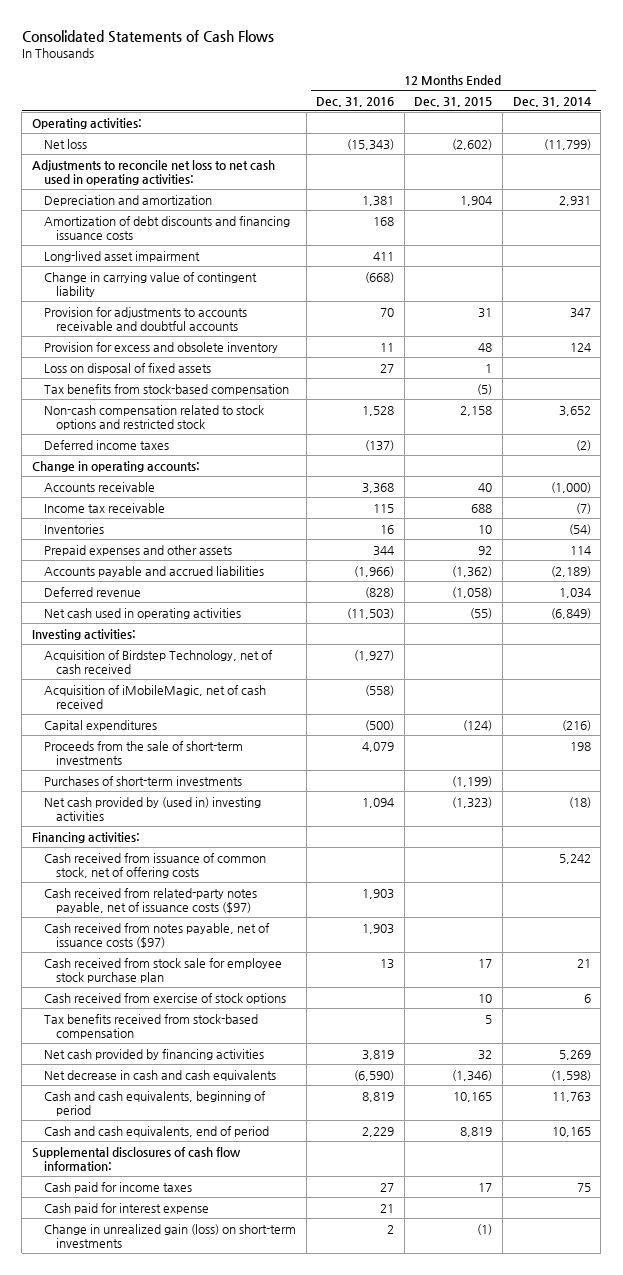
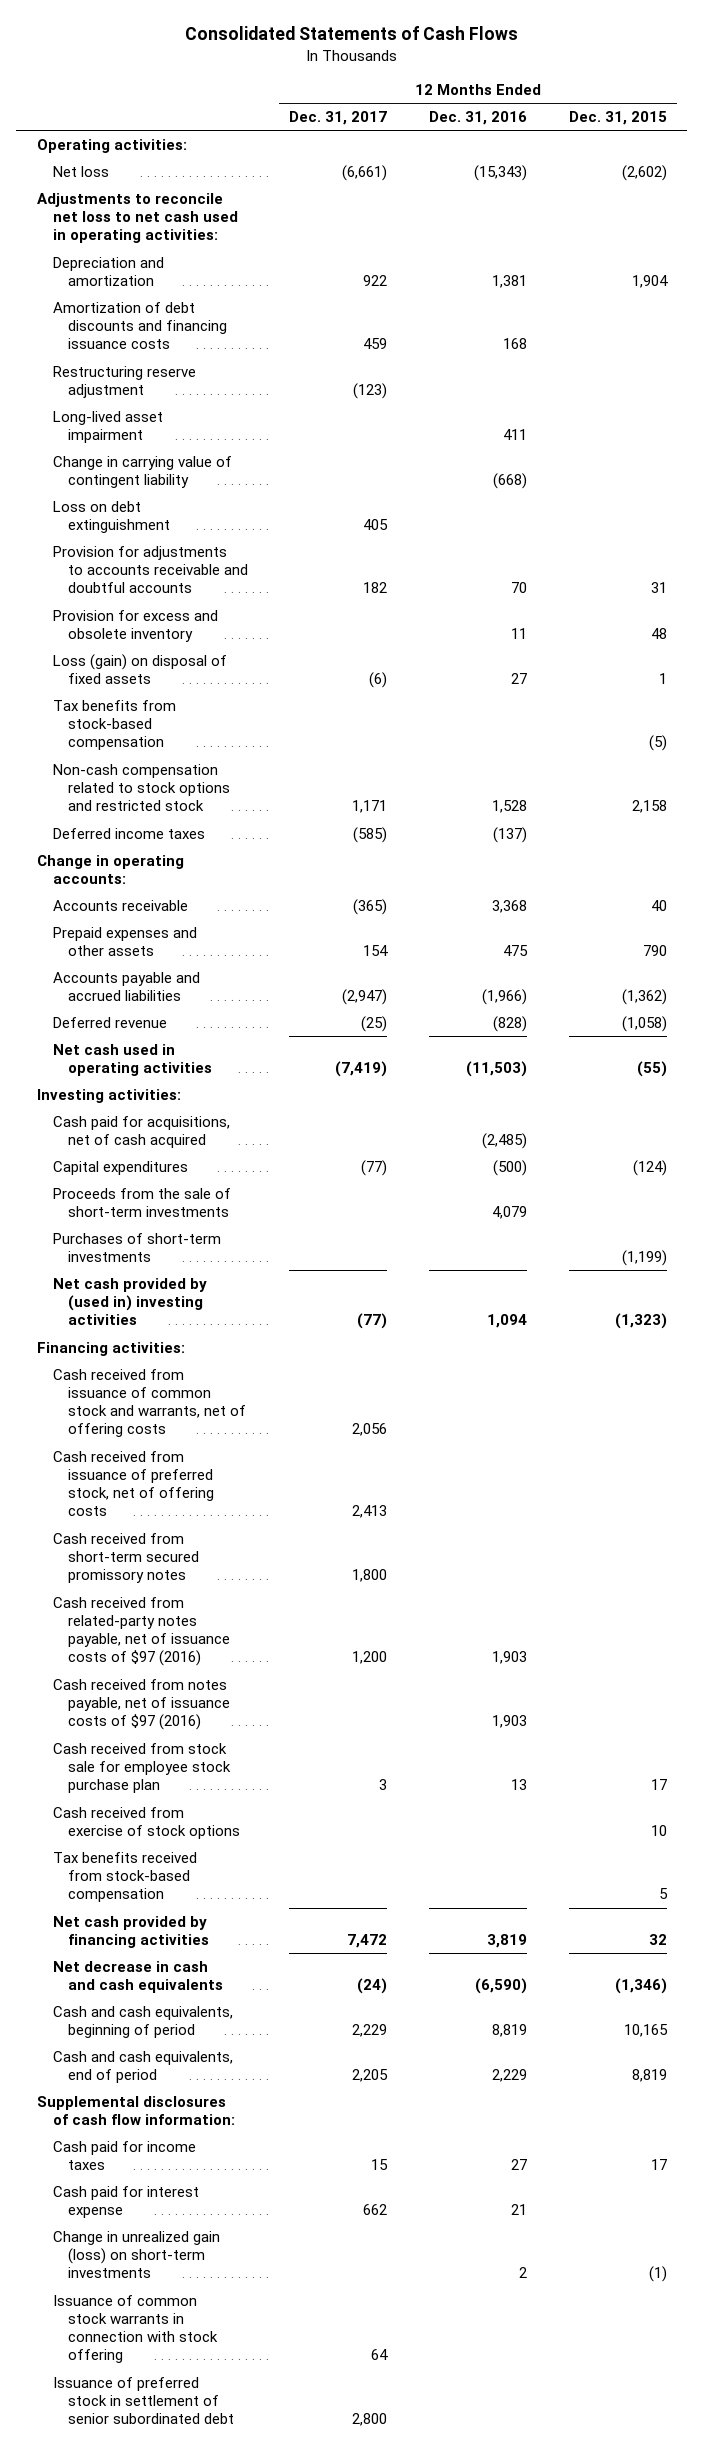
- | 12 Months Ended Dec. 31, 2016 | 12 Months Ended Dec. 31, 2015 | 12 Months Ended Dec. 31, 2014
+ | 12 Months Ended Dec. 31, 2017 | 12 Months Ended Dec. 31, 2016 | 12 Months Ended Dec. 31, 2015
+ Restructuring reserve adjustment | (123) | |
+ Loss on debt extinguishment | 405 | |
- Loss on disposal of fixed assets | 27 | 1 |
+ Loss (gain) on disposal of fixed assets | (6) | 27 | 1
- Income tax receivable | 115 | 688 | (7)
- Inventories | 16 | 10 | (54)
- Prepaid expenses and other assets | 344 | 92 | 114
+ Prepaid expenses and other assets | 154 | 475 | 790
- Acquisition of Birdstep Technology, net of cash received | (1,927) | |
- Acquisition of iMobileMagic, net of cash received | (558) | |
+ Cash paid for acquisitions, net of cash acquired | | (2,485) |
- Cash received from issuance of common stock, net of offering costs | | | 5,242
- Cash received from related-party notes payable, net of issuance costs ($97) | 1,903 | |
- Cash received from notes payable, net of issuance costs ($97) | 1,903 | |
+ Cash received from issuance of common stock and warrants, net of offering costs | 2,056 | |
+ Cash received from issuance of preferred stock, net of offering costs | 2,413 | |
+ Cash received from short-term secured promissory notes | 1,800 | |
+ Cash received from related-party notes payable, net of issuance costs of $97 (2016) | 1,200 | 1,903 |
+ Cash received from notes payable, net of issuance costs of $97 (2016) | | 1,903 |
+ Issuance of common stock warrants in connection with stock offering | 64 | |
+ Issuance of preferred stock in settlement of senior subordinated debt | 2,800 | |

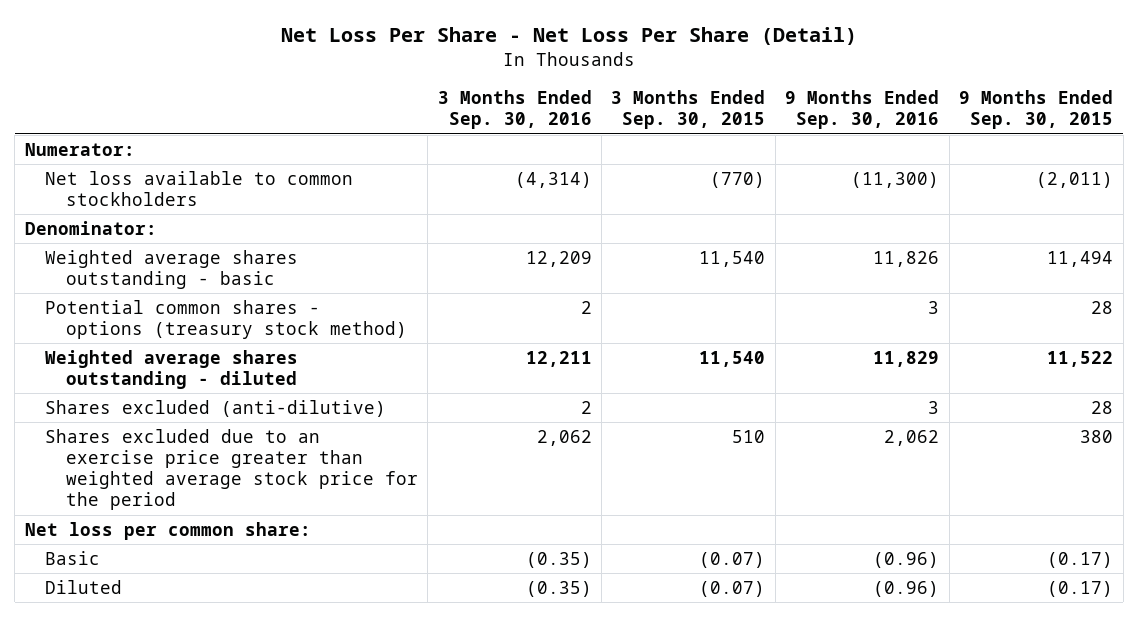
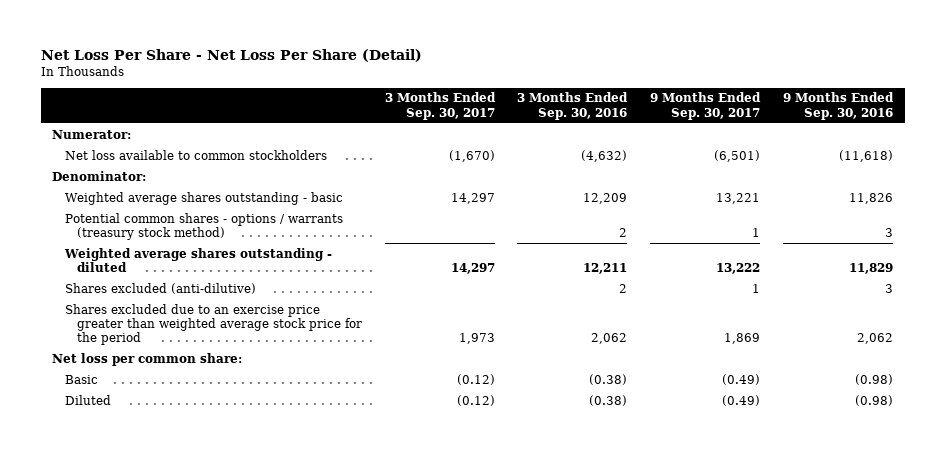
- | 3 Months Ended Sep. 30, 2016 | 3 Months Ended Sep. 30, 2015 | 9 Months Ended Sep. 30, 2016 | 9 Months Ended Sep. 30, 2015
+ | 3 Months Ended Sep. 30, 2017 | 3 Months Ended Sep. 30, 2016 | 9 Months Ended Sep. 30, 2017 | 9 Months Ended Sep. 30, 2016
- Net loss available to common stockholders | (4,314) | (770) | (11,300) | (2,011)
+ Net loss available to common stockholders | (1,670) | (4,632) | (6,501) | (11,618)
- Potential common shares - options (treasury stock method) | 2 | | 3 | 28
+ Potential common shares - options / warrants (treasury stock method) | | 2 | 1 | 3
- Basic | (0.35) | (0.07) | (0.96) | (0.17)
- Diluted | (0.35) | (0.07) | (0.96) | (0.17)
+ Basic | (0.12) | (0.38) | (0.49) | (0.98)
+ Diluted | (0.12) | (0.38) | (0.49) | (0.98)

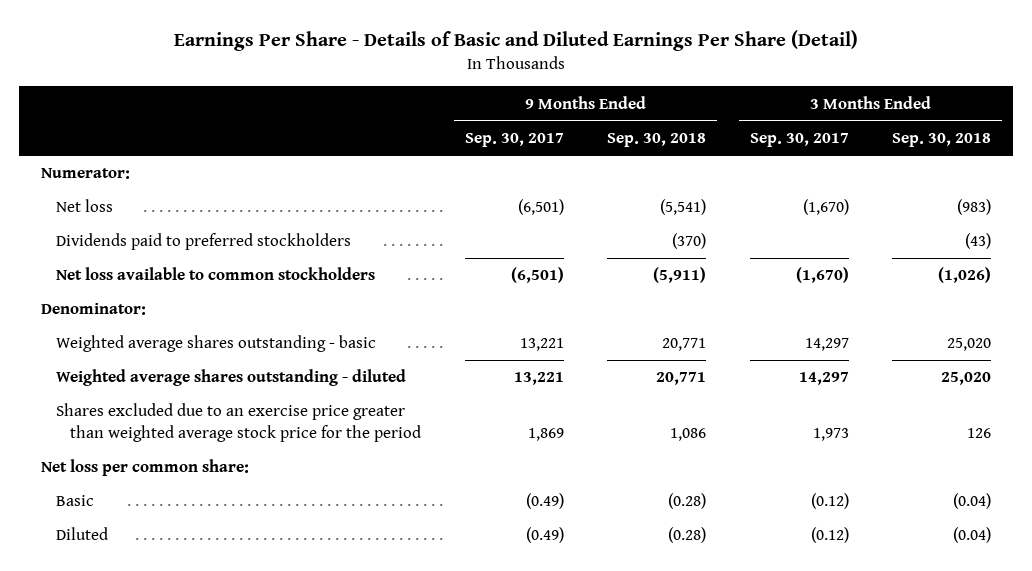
- Net Loss Per Share - Net Loss Per Share (Detail)
+ Earnings Per Share - Details of Basic and Diluted Earnings Per Share (Detail)
- | 3 Months Ended Sep. 30, 2017 | 3 Months Ended Sep. 30, 2016 | 9 Months Ended Sep. 30, 2017 | 9 Months Ended Sep. 30, 2016
+ | 9 Months Ended Sep. 30, 2017 | 9 Months Ended Sep. 30, 2018 | 3 Months Ended Sep. 30, 2017 | 3 Months Ended Sep. 30, 2018
+ Net loss | (6,501) | (5,541) | (1,670) | (983)
+ Dividends paid to preferred stockholders | | (370) | | (43)
- Potential common shares - options / warrants (treasury stock method) | | 2 | 1 | 3
- Weighted average shares outstanding - diluted | 14,297 | 12,211 | 13,222 | 11,829
- Shares excluded (anti-dilutive) | | 2 | 1 | 3
+ Weighted average shares outstanding - diluted | 13,221 | 20,771 | 14,297 | 25,020

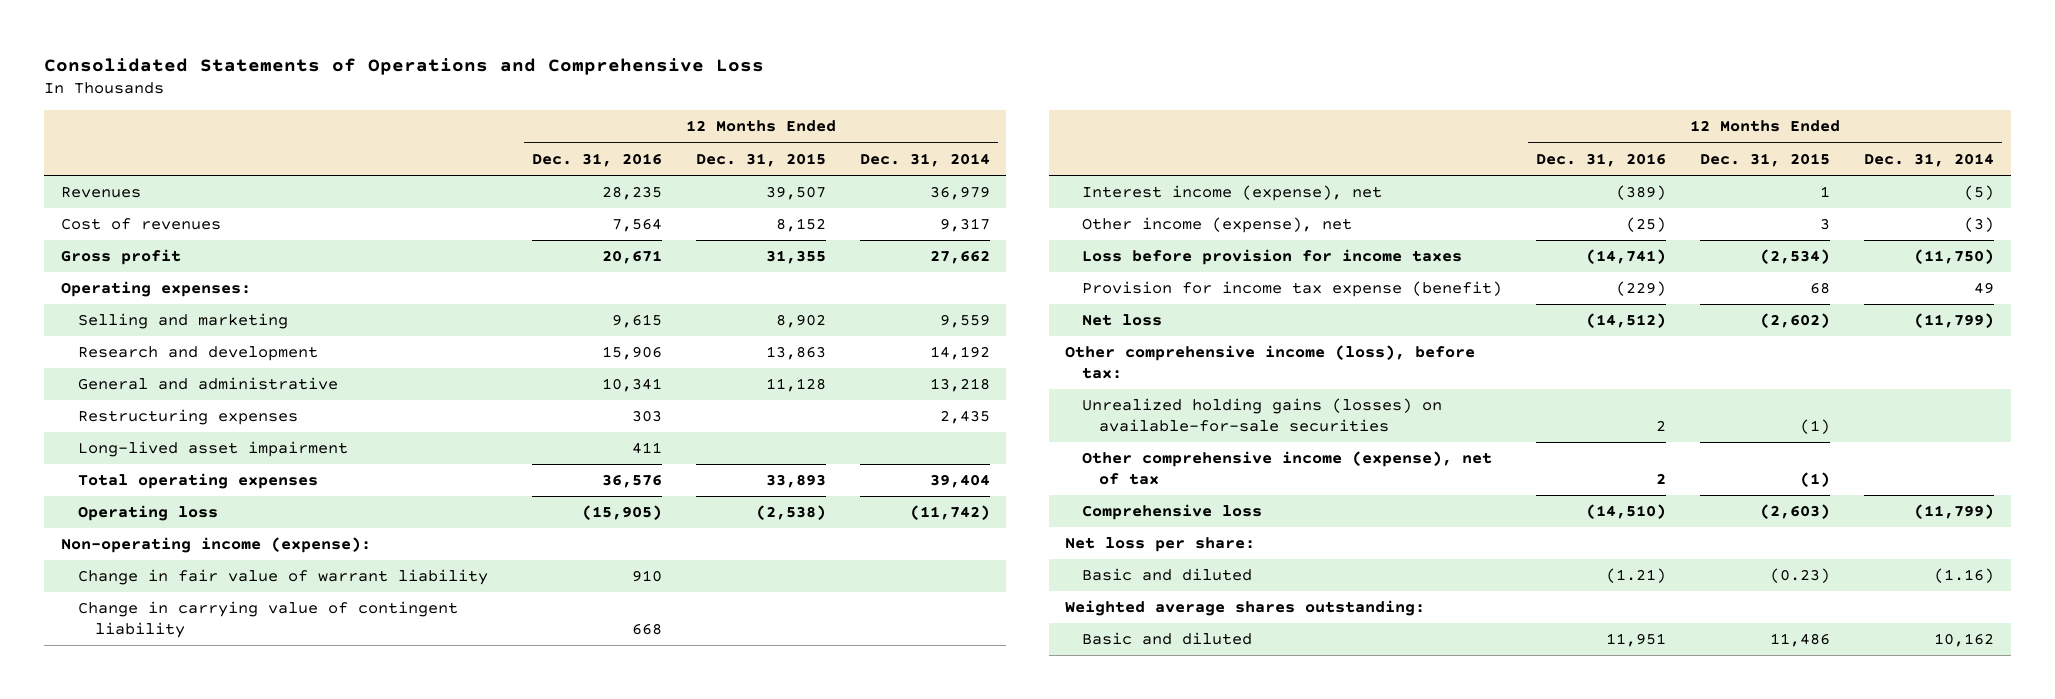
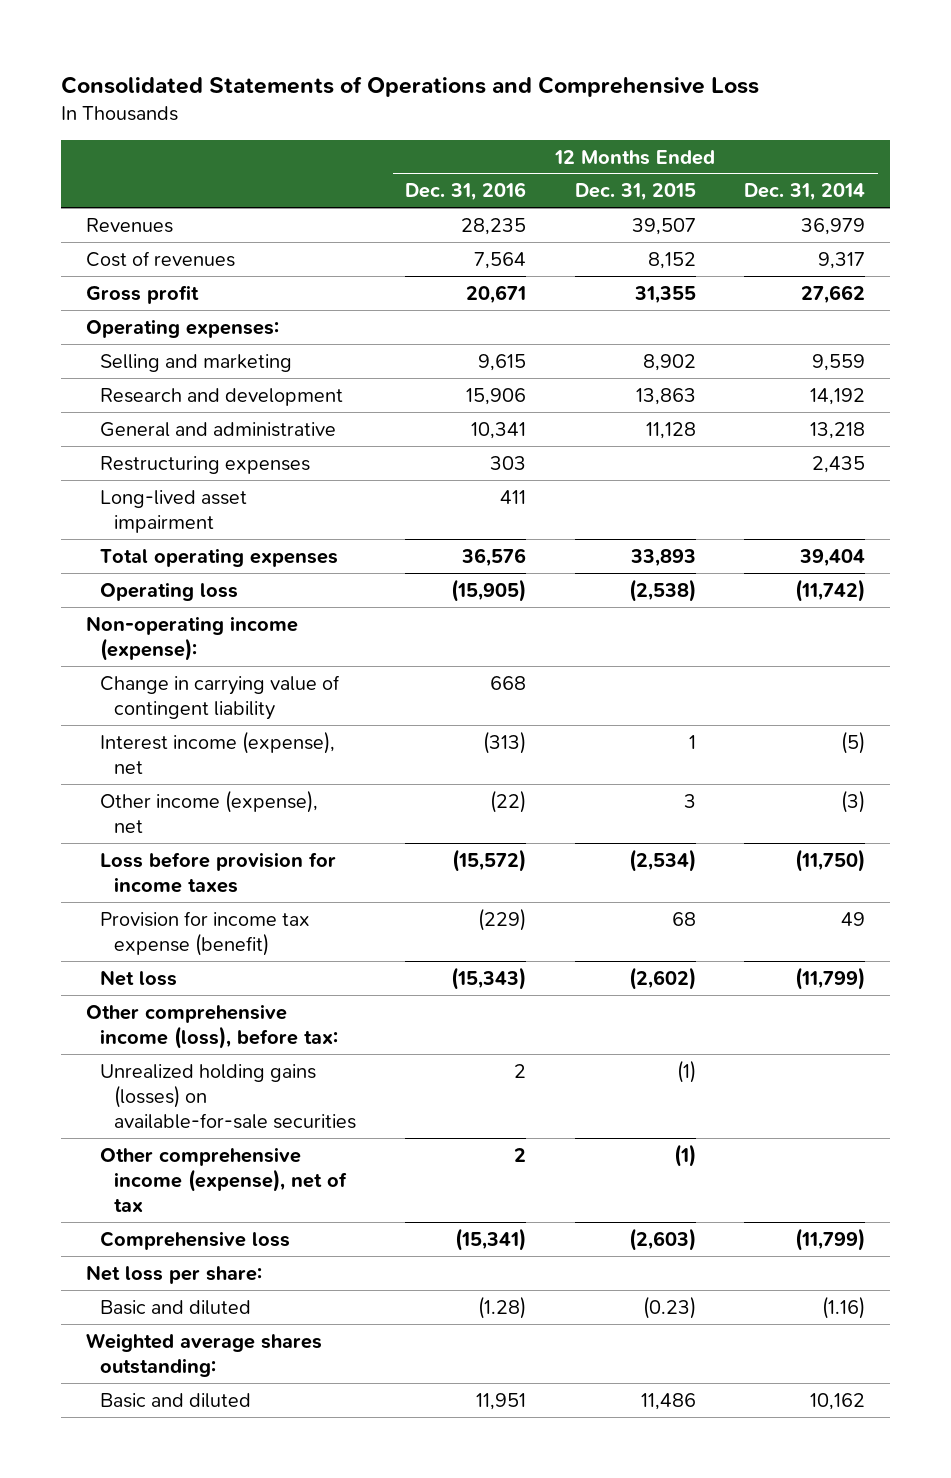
- Change in fair value of warrant liability | 910 | |
- Interest income (expense), net | (389) | 1 | (5)
- Other income (expense), net | (25) | 3 | (3)
- Loss before provision for income taxes | (14,741) | (2,534) | (11,750)
+ Interest income (expense), net | (313) | 1 | (5)
+ Other income (expense), net | (22) | 3 | (3)
+ Loss before provision for income taxes | (15,572) | (2,534) | (11,750)
- Net loss | (14,512) | (2,602) | (11,799)
+ Net loss | (15,343) | (2,602) | (11,799)
- Comprehensive loss | (14,510) | (2,603) | (11,799)
+ Comprehensive loss | (15,341) | (2,603) | (11,799)
- Basic and diluted | (1.21) | (0.23) | (1.16)
+ Basic and diluted | (1.28) | (0.23) | (1.16)

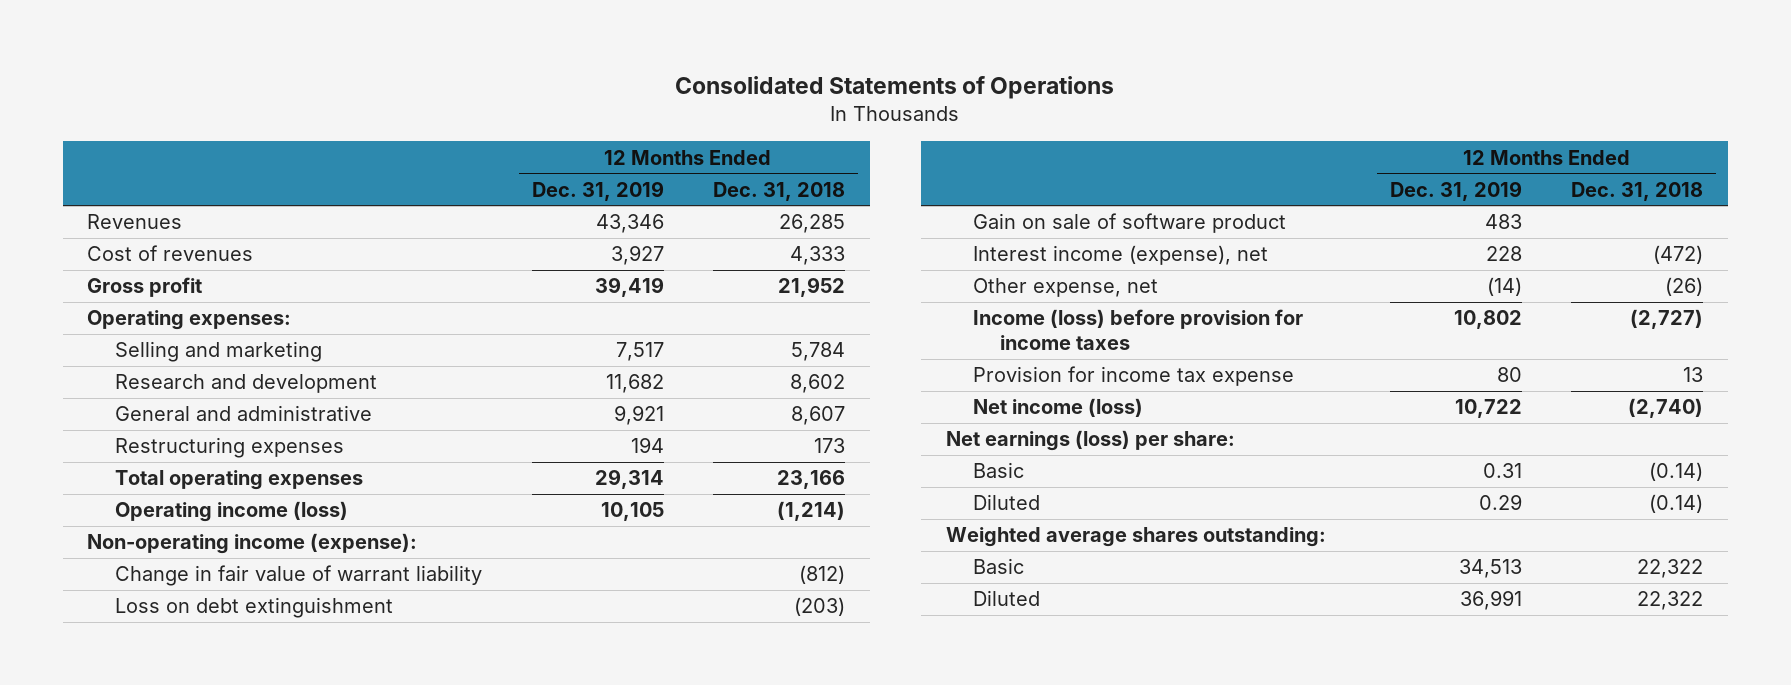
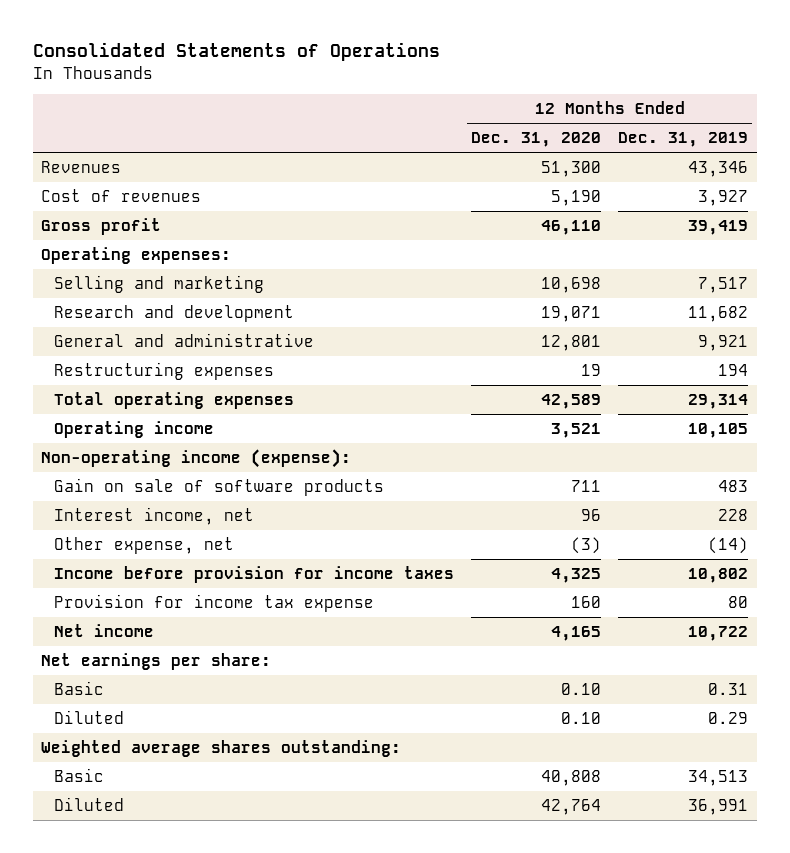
- | 12 Months Ended Dec. 31, 2019 | 12 Months Ended Dec. 31, 2018
+ | 12 Months Ended Dec. 31, 2020 | 12 Months Ended Dec. 31, 2019
- Operating income (loss) | 10,105 | (1,214)
+ Operating income | 3,521 | 10,105
- Change in fair value of warrant liability | | (812)
- Loss on debt extinguishment | | (203)
- Gain on sale of software product | 483 |
- Interest income (expense), net | 228 | (472)
+ Gain on sale of software products | 711 | 483
+ Interest income, net | 96 | 228
- Income (loss) before provision for income taxes | 10,802 | (2,727)
+ Income before provision for income taxes | 4,325 | 10,802
- Net income (loss) | 10,722 | (2,740)
- Net earnings (loss) per share:
+ Net income | 4,165 | 10,722
+ Net earnings per share:

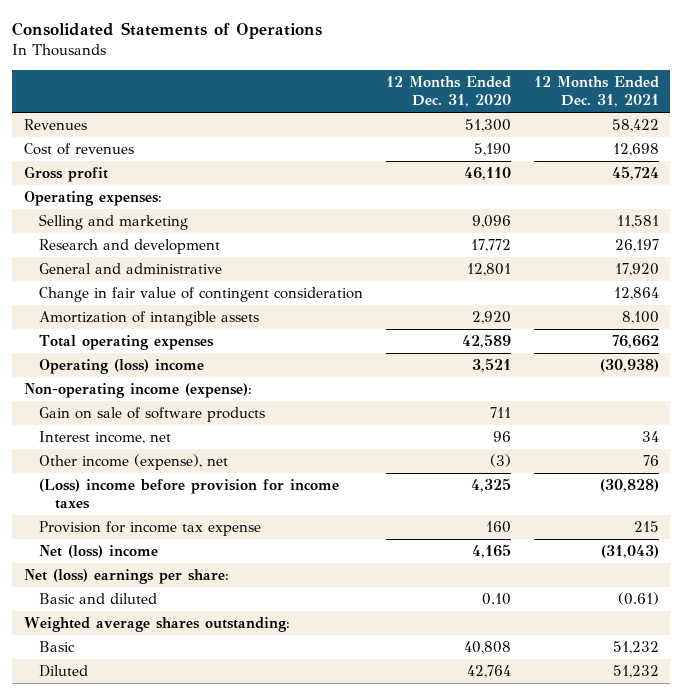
- | 12 Months Ended Dec. 31, 2020 | 12 Months Ended Dec. 31, 2019
+ | 12 Months Ended Dec. 31, 2020 | 12 Months Ended Dec. 31, 2021
- Selling and marketing | 10,698 | 7,517
- Research and development | 19,071 | 11,682
+ Selling and marketing | 9,096 | 11,581
+ Research and development | 17,772 | 26,197
- Restructuring expenses | 19 | 194
+ Change in fair value of contingent consideration | | 12,864
+ Amortization of intangible assets | 2,920 | 8,100
- Operating income | 3,521 | 10,105
+ Operating (loss) income | 3,521 | (30,938)
- Other expense, net | (3) | (14)
- Income before provision for income taxes | 4,325 | 10,802
+ Other income (expense), net | (3) | 76
+ (Loss) income before provision for income taxes | 4,325 | (30,828)
- Net income | 4,165 | 10,722
- Net earnings per share:
- Basic | 0.10 | 0.31
- Diluted | 0.10 | 0.29
+ Net (loss) income | 4,165 | (31,043)
+ Net (loss) earnings per share:
+ Basic and diluted | 0.10 | (0.61)

